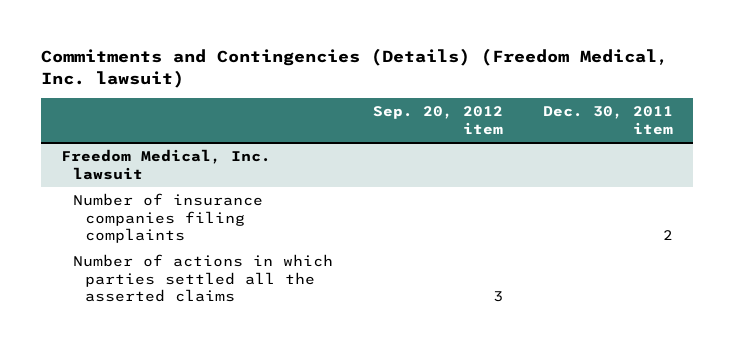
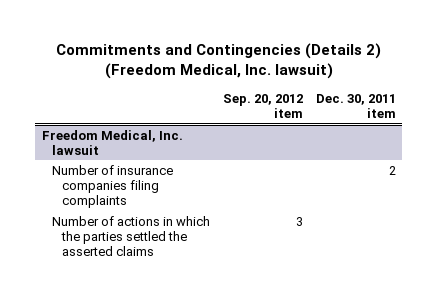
- Commitments and Contingencies (Details) (Freedom Medical, Inc. lawsuit)
+ Commitments and Contingencies (Details 2) (Freedom Medical, Inc. lawsuit)
@ Freedom Medical, Inc. lawsuit
- Number of actions in which parties settled all the asserted claims | 3 |
+ Number of actions in which the parties settled the asserted claims | 3 |

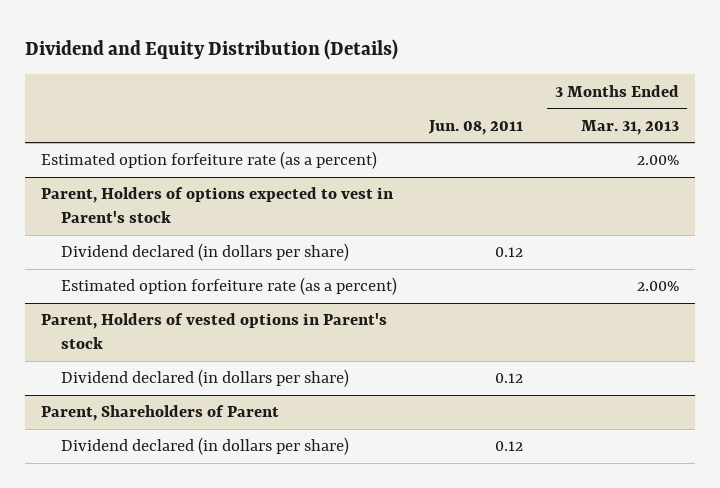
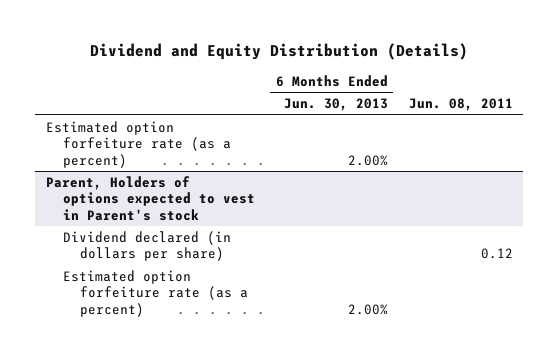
- | Jun. 08, 2011 | 3 Months Ended Mar. 31, 2013
+ | 6 Months Ended Jun. 30, 2013 | Jun. 08, 2011
- Parent, Holders of vested options in Parent's stock
- Dividend declared (in dollars per share) | 0.12 |
- Parent, Shareholders of Parent
- Dividend declared (in dollars per share) | 0.12 |

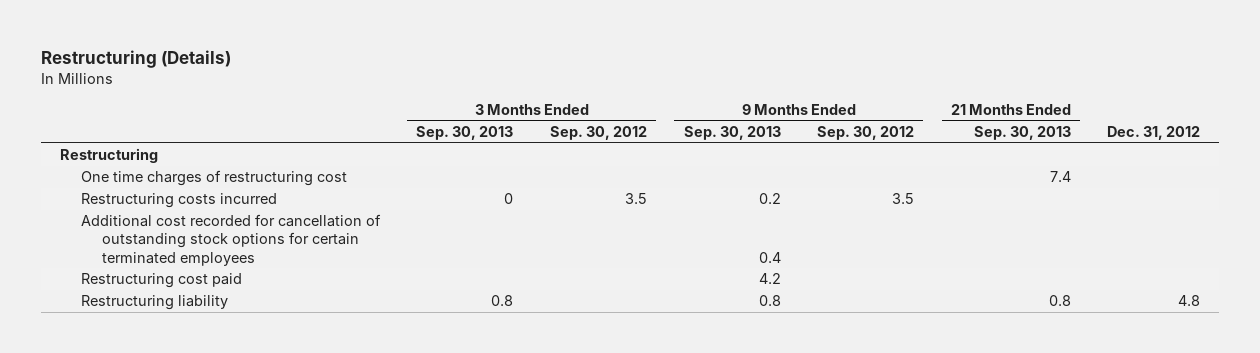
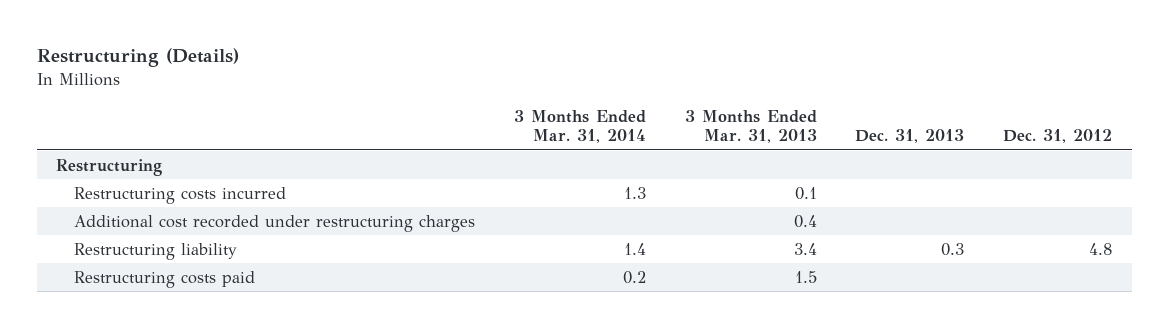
- | 3 Months Ended Sep. 30, 2013 | 3 Months Ended Sep. 30, 2012 | 9 Months Ended Sep. 30, 2013 | 9 Months Ended Sep. 30, 2012 | 21 Months Ended Sep. 30, 2013 | Dec. 31, 2012
+ | 3 Months Ended Mar. 31, 2014 | 3 Months Ended Mar. 31, 2013 | Dec. 31, 2013 | Dec. 31, 2012
- One time charges of restructuring cost | | | | | 7.4 |
- Additional cost recorded for cancellation of outstanding stock options for certain terminated employees | | | 0.4 | | |
- Restructuring cost paid | | | 4.2 | | |
+ Additional cost recorded under restructuring charges | | 0.4 | |
+ Restructuring costs paid | 0.2 | 1.5 | |

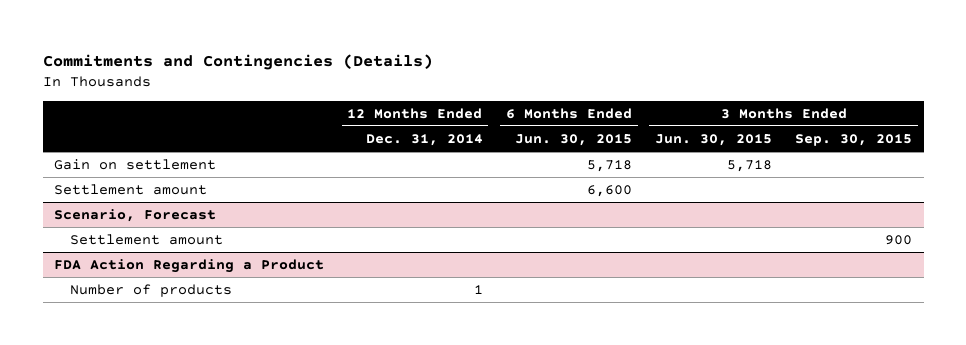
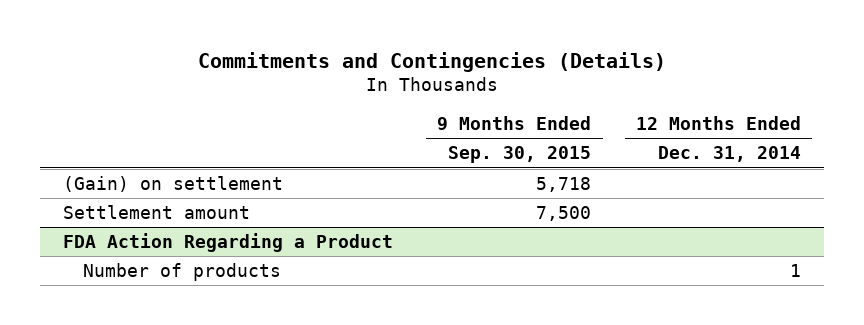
- | 12 Months Ended Dec. 31, 2014 | 6 Months Ended Jun. 30, 2015 | 3 Months Ended Jun. 30, 2015 | 3 Months Ended Sep. 30, 2015
+ | 9 Months Ended Sep. 30, 2015 | 12 Months Ended Dec. 31, 2014
- Gain on settlement | | 5,718 | 5,718 |
+ (Gain) on settlement | 5,718 |
- Scenario, Forecast
- Settlement amount | | | | 900

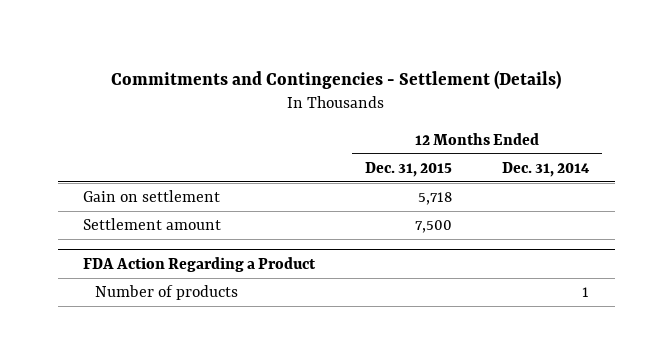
- Commitments and Contingencies (Details)
+ Commitments and Contingencies - Settlement (Details)
- | 9 Months Ended Sep. 30, 2015 | 12 Months Ended Dec. 31, 2014
+ | 12 Months Ended Dec. 31, 2015 | 12 Months Ended Dec. 31, 2014
- (Gain) on settlement | 5,718 |
+ Gain on settlement | 5,718 |

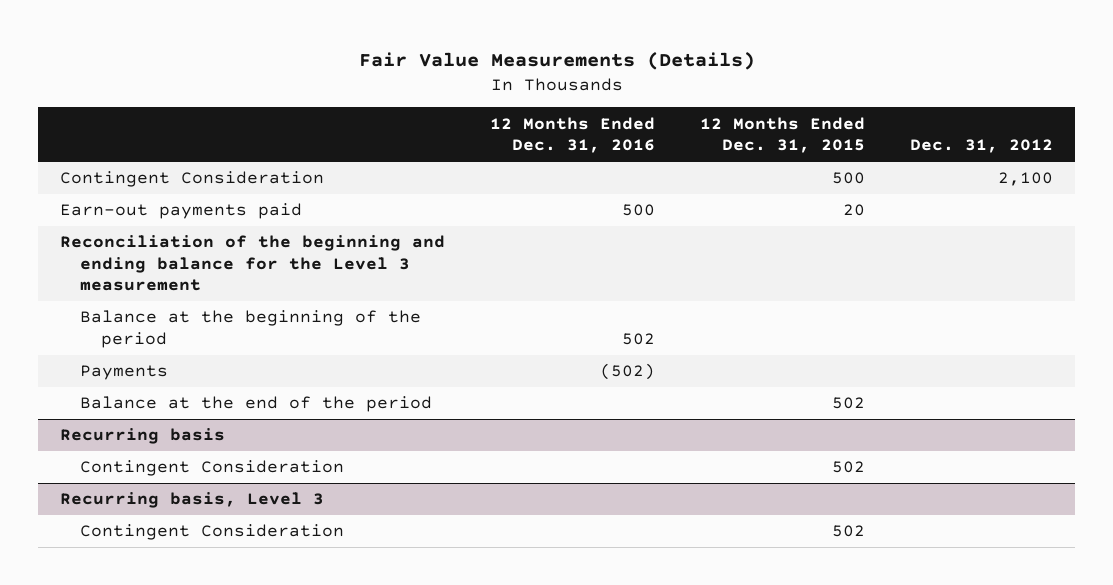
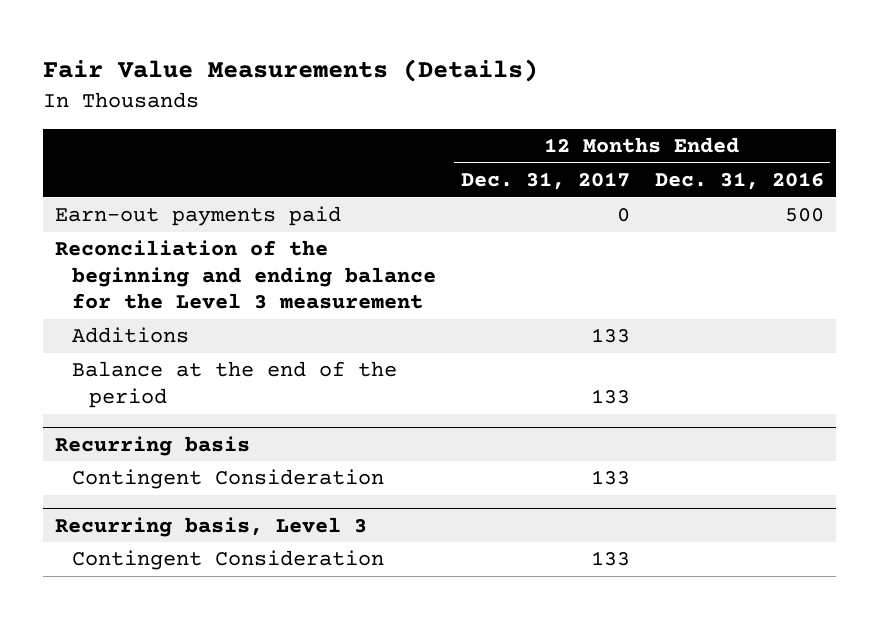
- | 12 Months Ended Dec. 31, 2016 | 12 Months Ended Dec. 31, 2015 | Dec. 31, 2012
+ | 12 Months Ended Dec. 31, 2017 | 12 Months Ended Dec. 31, 2016
- Contingent Consideration | | 500 | 2,100
- Balance at the beginning of the period | 502 | |
- Payments | (502) | |
+ Additions | 133 |

